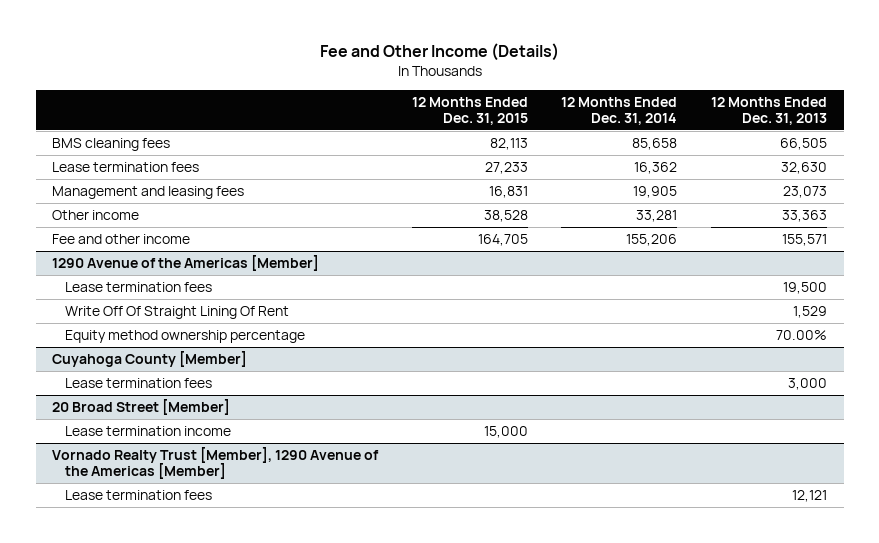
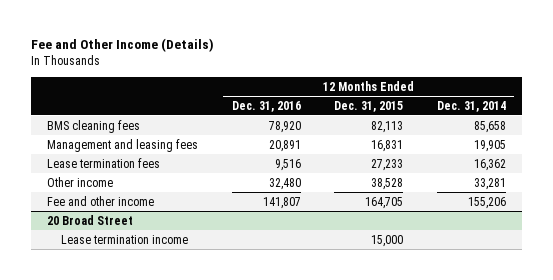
- | 12 Months Ended Dec. 31, 2015 | 12 Months Ended Dec. 31, 2014 | 12 Months Ended Dec. 31, 2013
+ | 12 Months Ended Dec. 31, 2016 | 12 Months Ended Dec. 31, 2015 | 12 Months Ended Dec. 31, 2014
moved down: Lease termination fees | 9,516 | 27,233 | 16,362
- 1290 Avenue of the Americas [Member]
- Lease termination fees | | | 19,500
- Write Off Of Straight Lining Of Rent | | | 1,529
- Equity method ownership percentage | | | 70.00%
- Cuyahoga County [Member]
- Lease termination fees | | | 3,000
- 20 Broad Street [Member]
+ 20 Broad Street
- Vornado Realty Trust [Member], 1290 Avenue of the Americas [Member]
- Lease termination fees | | | 12,121

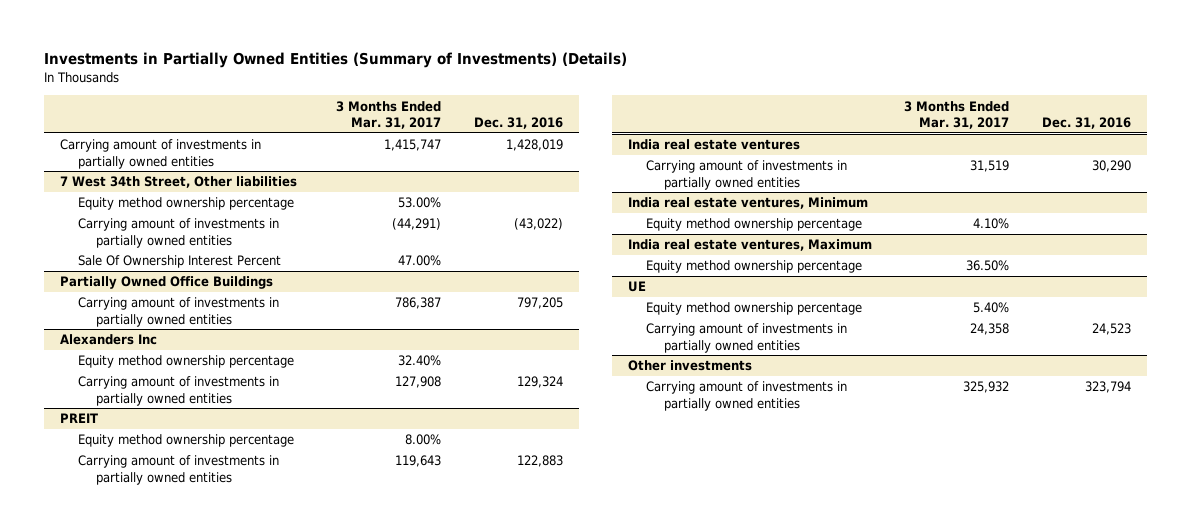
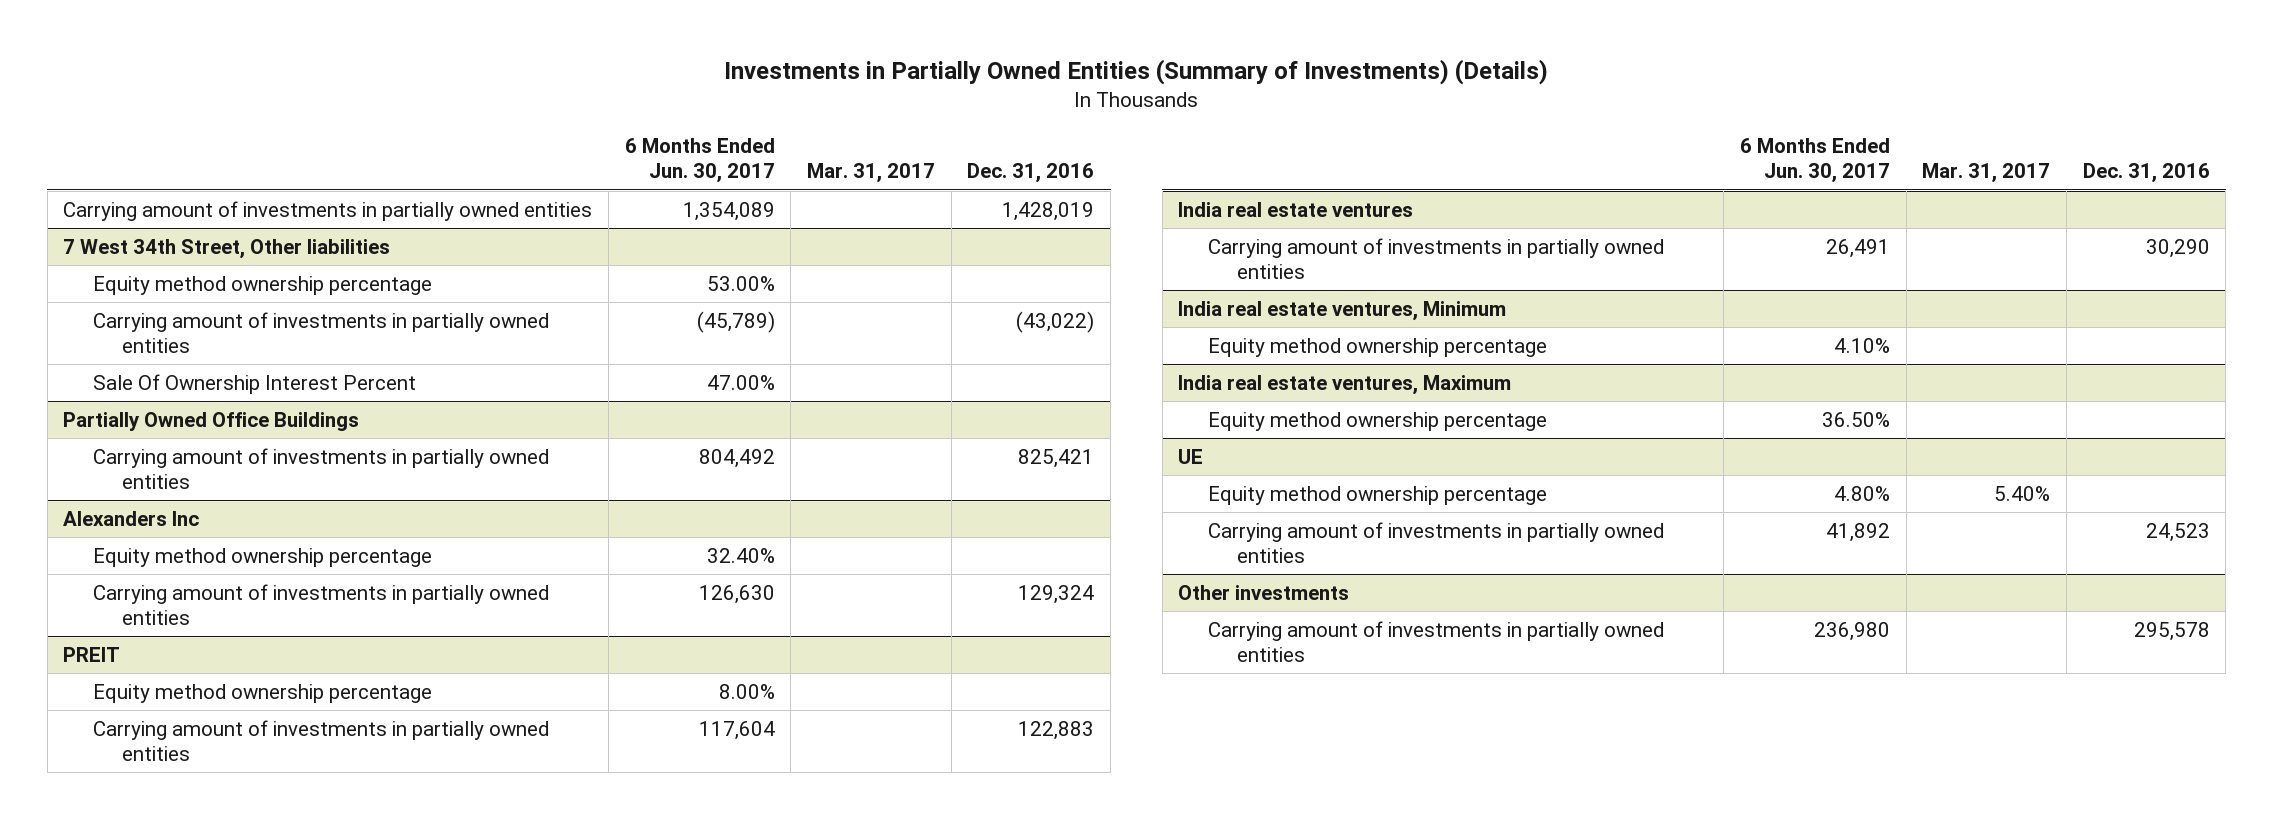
- | 3 Months Ended Mar. 31, 2017 | Dec. 31, 2016
+ | 6 Months Ended Jun. 30, 2017 | Mar. 31, 2017 | Dec. 31, 2016
@ Partially Owned Office Buildings
- Carrying amount of investments in partially owned entities | 786,387 | 797,205
+ Carrying amount of investments in partially owned entities | 804,492 | | 825,421
@ Other investments
- Carrying amount of investments in partially owned entities | 325,932 | 323,794
+ Carrying amount of investments in partially owned entities | 236,980 | | 295,578

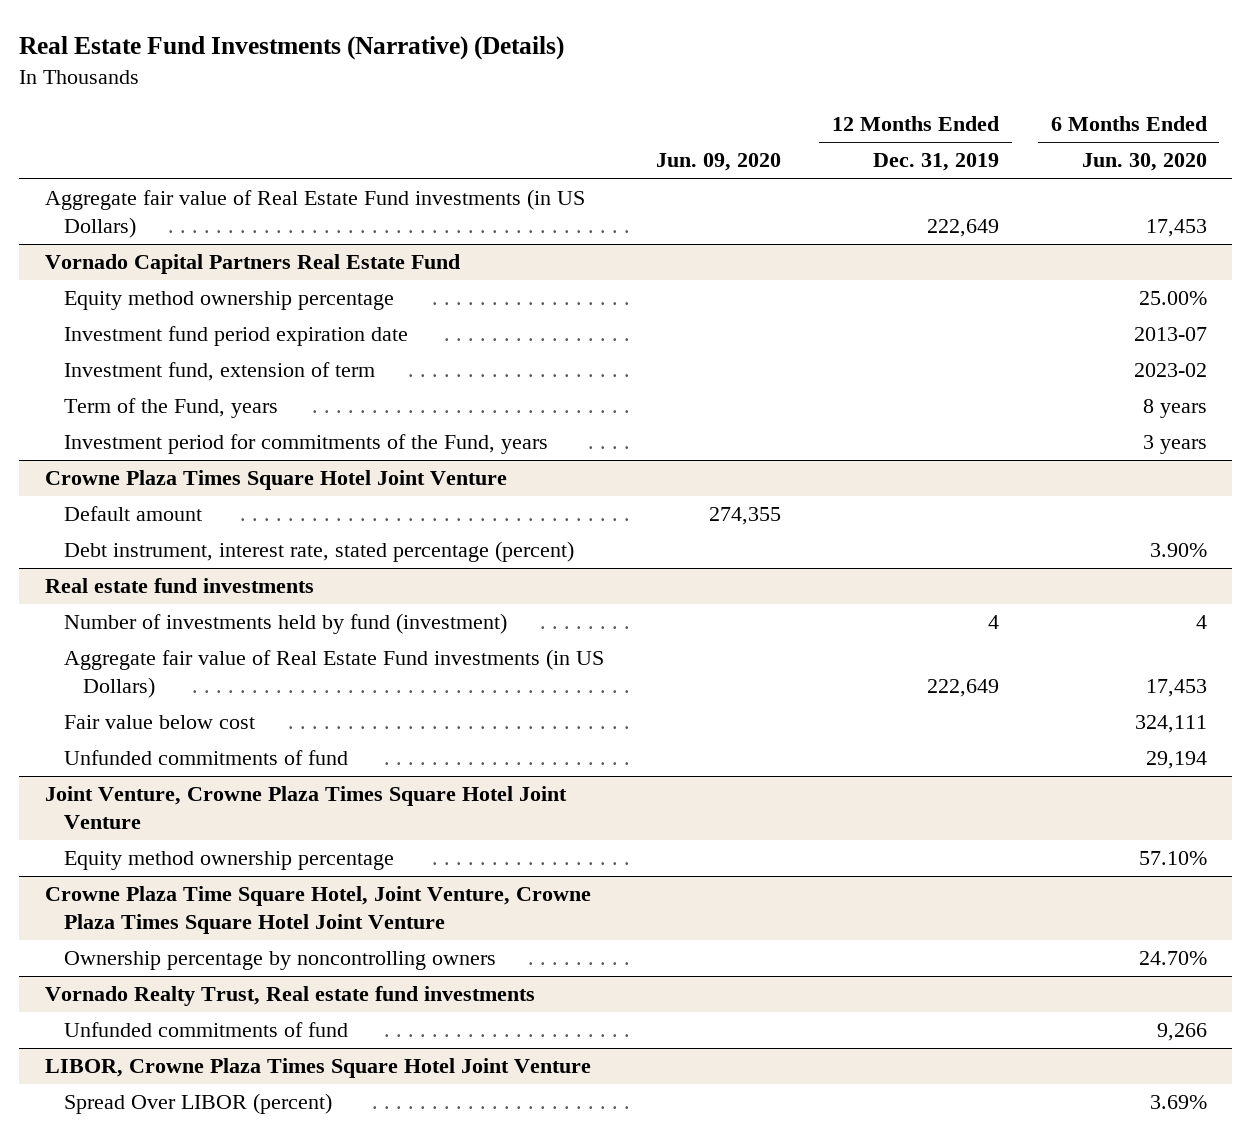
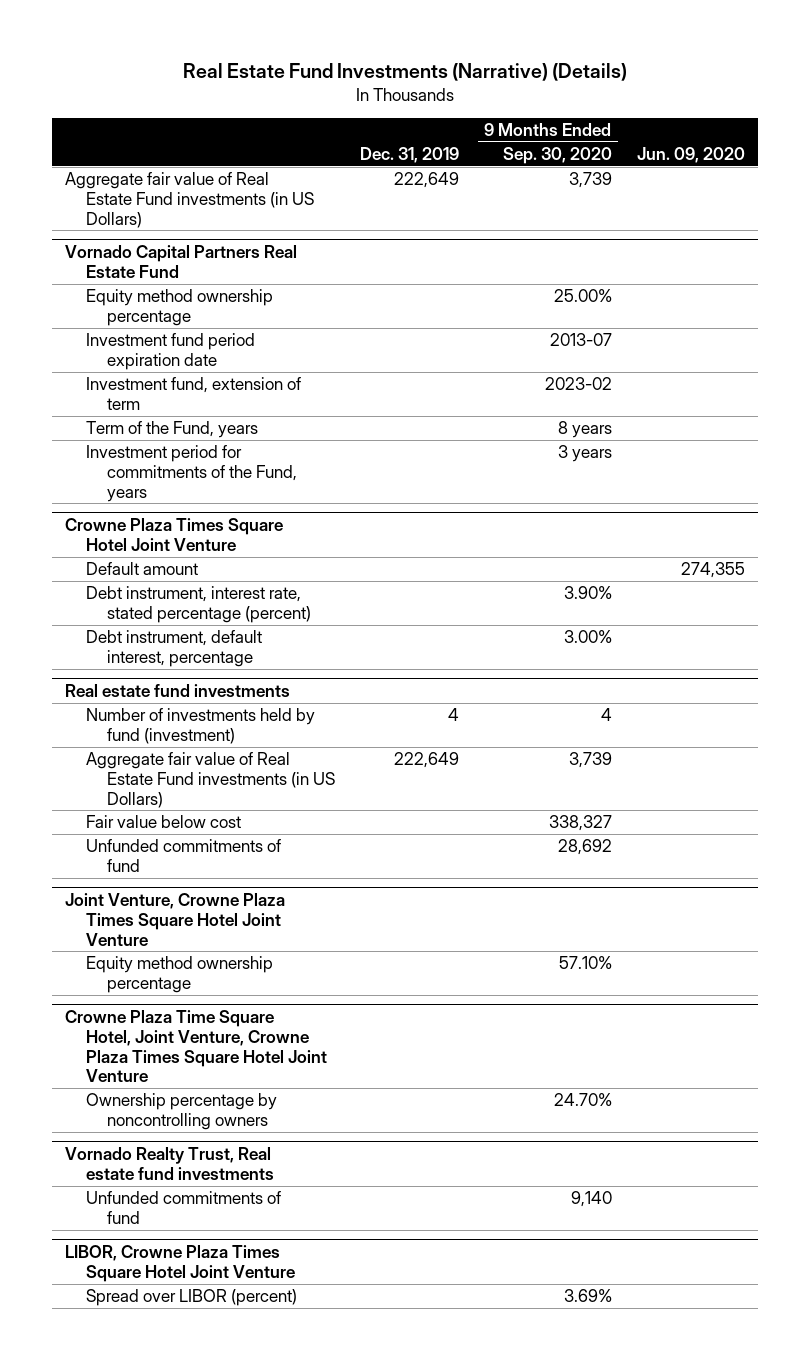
- | Jun. 09, 2020 | 12 Months Ended Dec. 31, 2019 | 6 Months Ended Jun. 30, 2020
+ | Dec. 31, 2019 | 9 Months Ended Sep. 30, 2020 | Jun. 09, 2020
@ Crowne Plaza Times Square Hotel Joint Venture
+ Debt instrument, default interest, percentage | | 3.00% |
@ LIBOR, Crowne Plaza Times Square Hotel Joint Venture
- Spread Over LIBOR (percent) | | | 3.69%
+ Spread over LIBOR (percent) | | 3.69% |

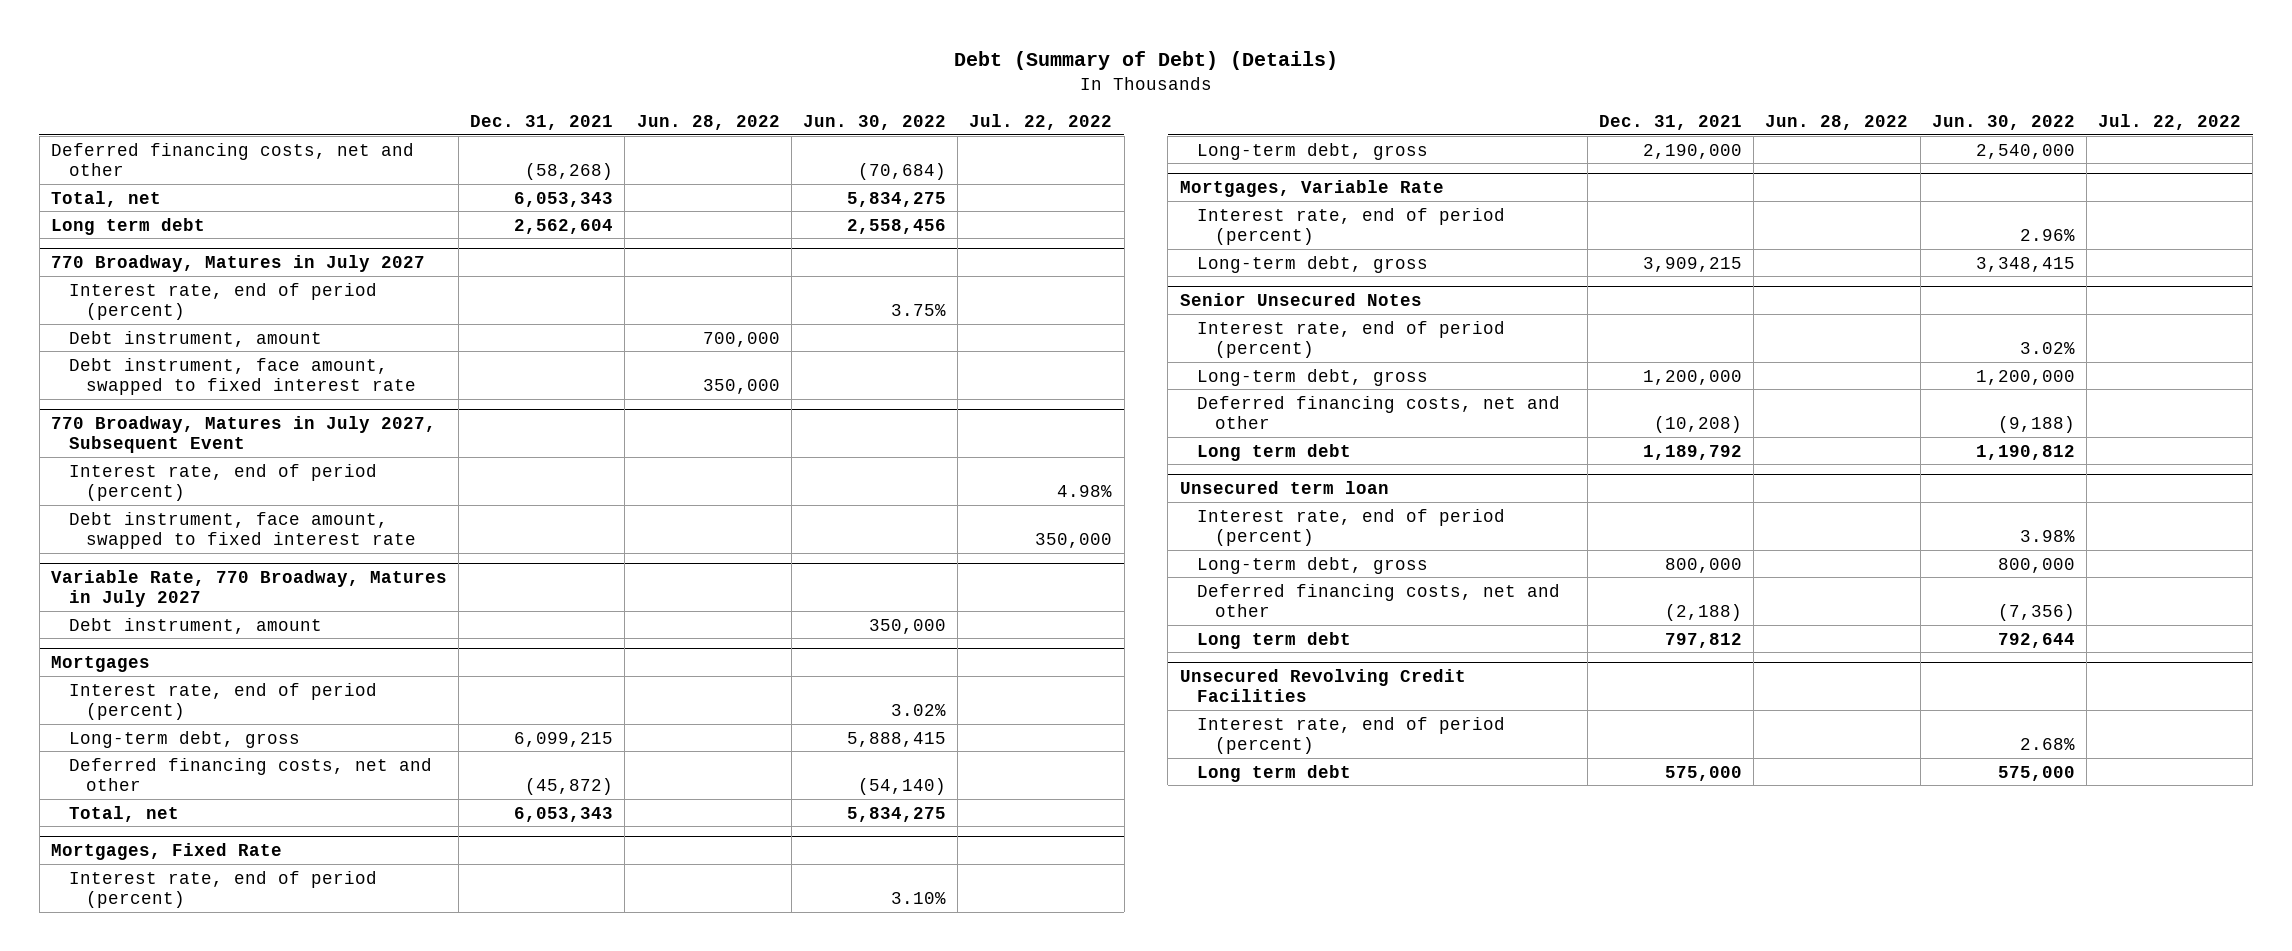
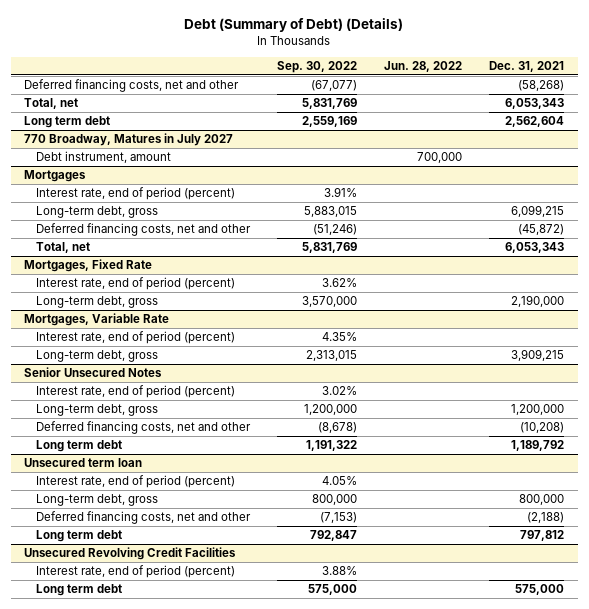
- | Dec. 31, 2021 | Jun. 28, 2022 | Jun. 30, 2022 | Jul. 22, 2022
+ | Sep. 30, 2022 | Jun. 28, 2022 | Dec. 31, 2021
@ 770 Broadway, Matures in July 2027
- Interest rate, end of period (percent) | | | 3.75% |
- Debt instrument, face amount, swapped to fixed interest rate | | 350,000 | |
- 770 Broadway, Matures in July 2027, Subsequent Event
- Interest rate, end of period (percent) | | | | 4.98%
- Debt instrument, face amount, swapped to fixed interest rate | | | | 350,000
- Variable Rate, 770 Broadway, Matures in July 2027
- Debt instrument, amount | | | 350,000 |

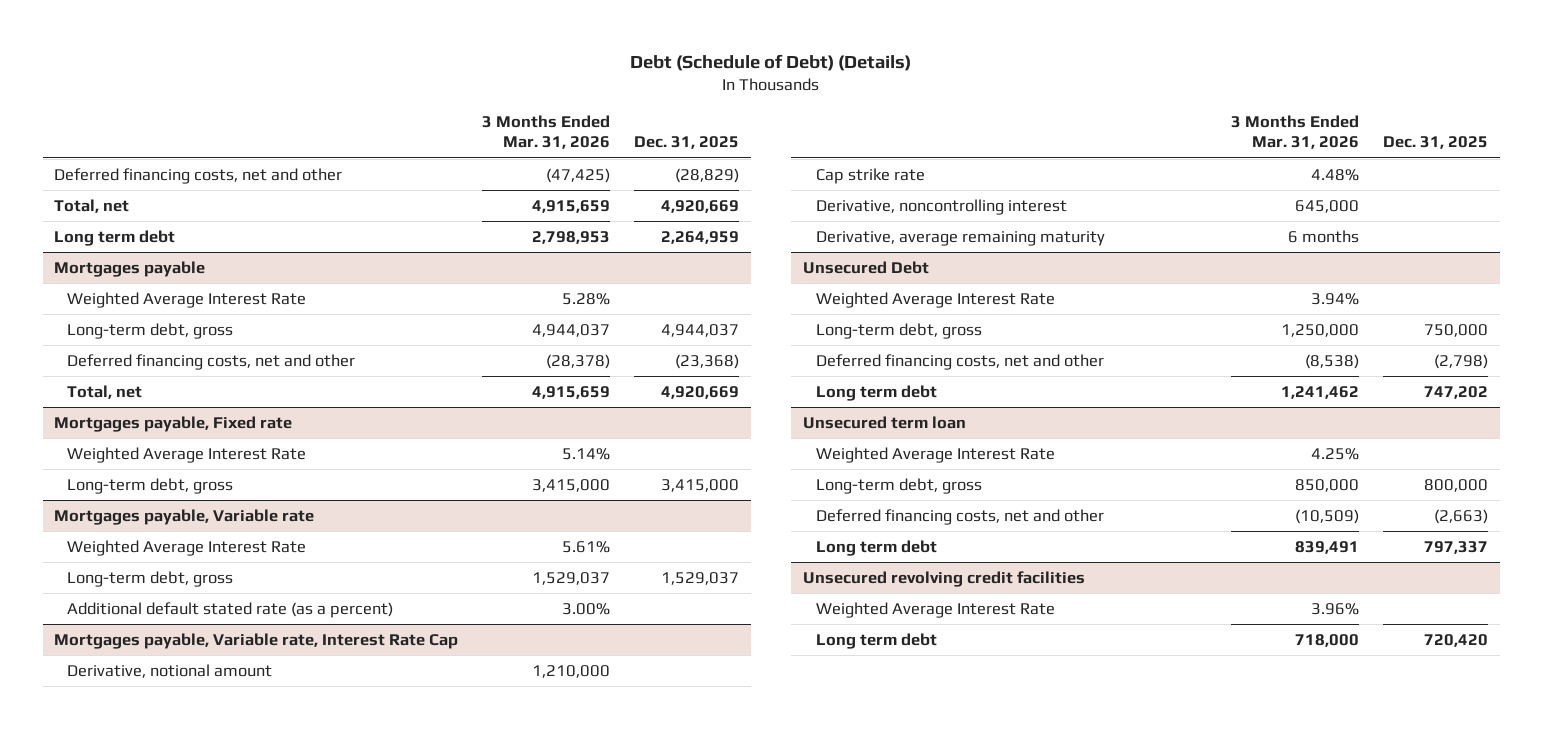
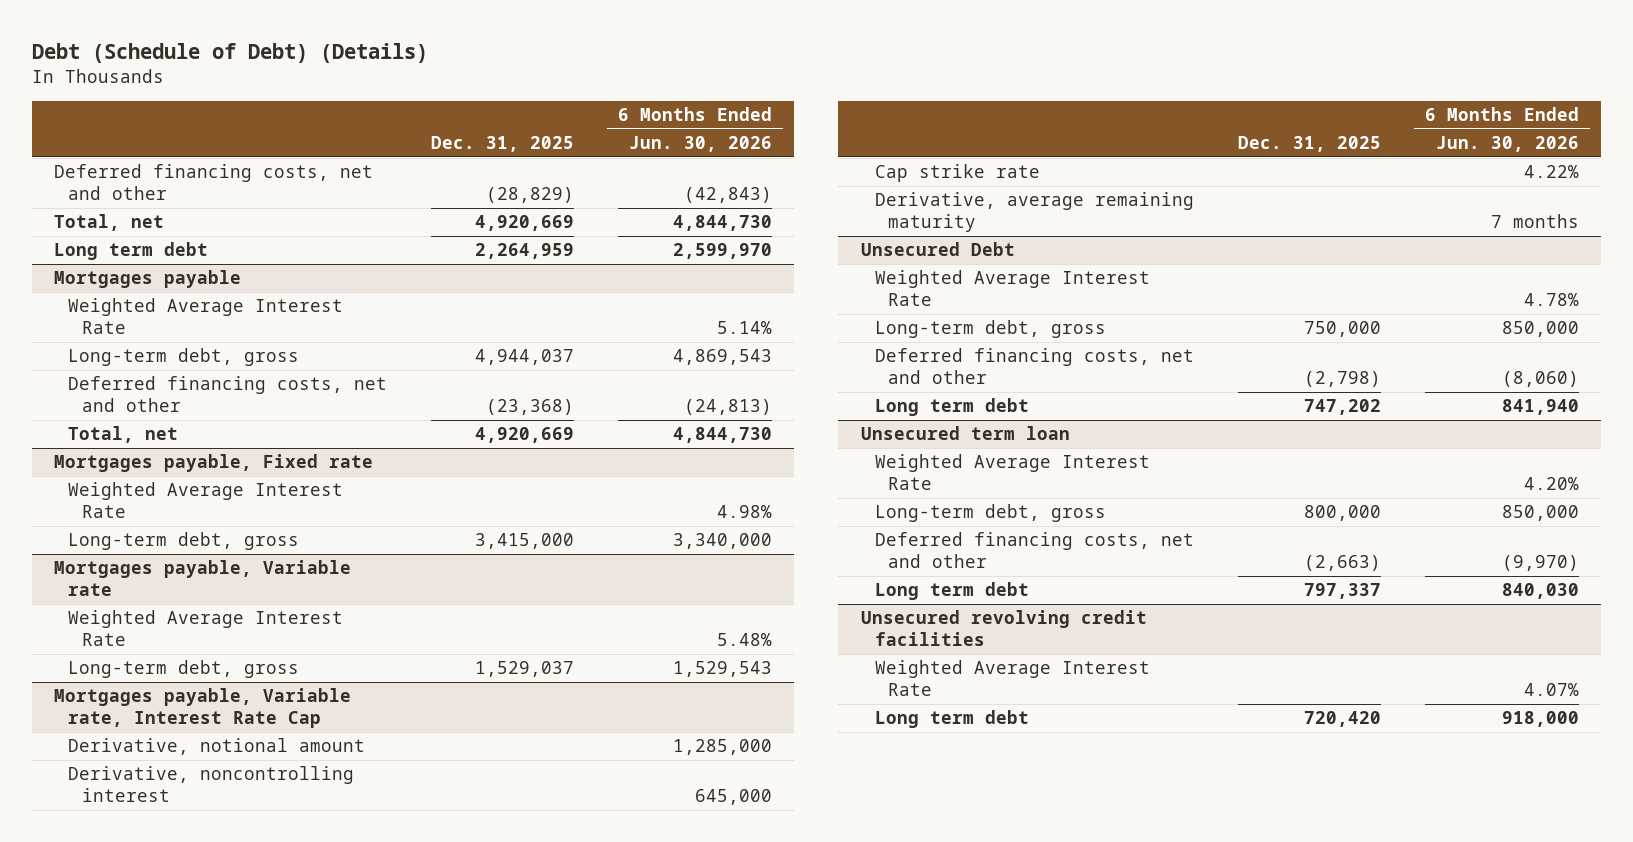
- | 3 Months Ended Mar. 31, 2026 | Dec. 31, 2025
+ | Dec. 31, 2025 | 6 Months Ended Jun. 30, 2026
@ Mortgages payable, Variable rate
- Additional default stated rate (as a percent) | 3.00% |
@ Mortgages payable, Variable rate, Interest Rate Cap
moved down: Cap strike rate | | 4.22%

